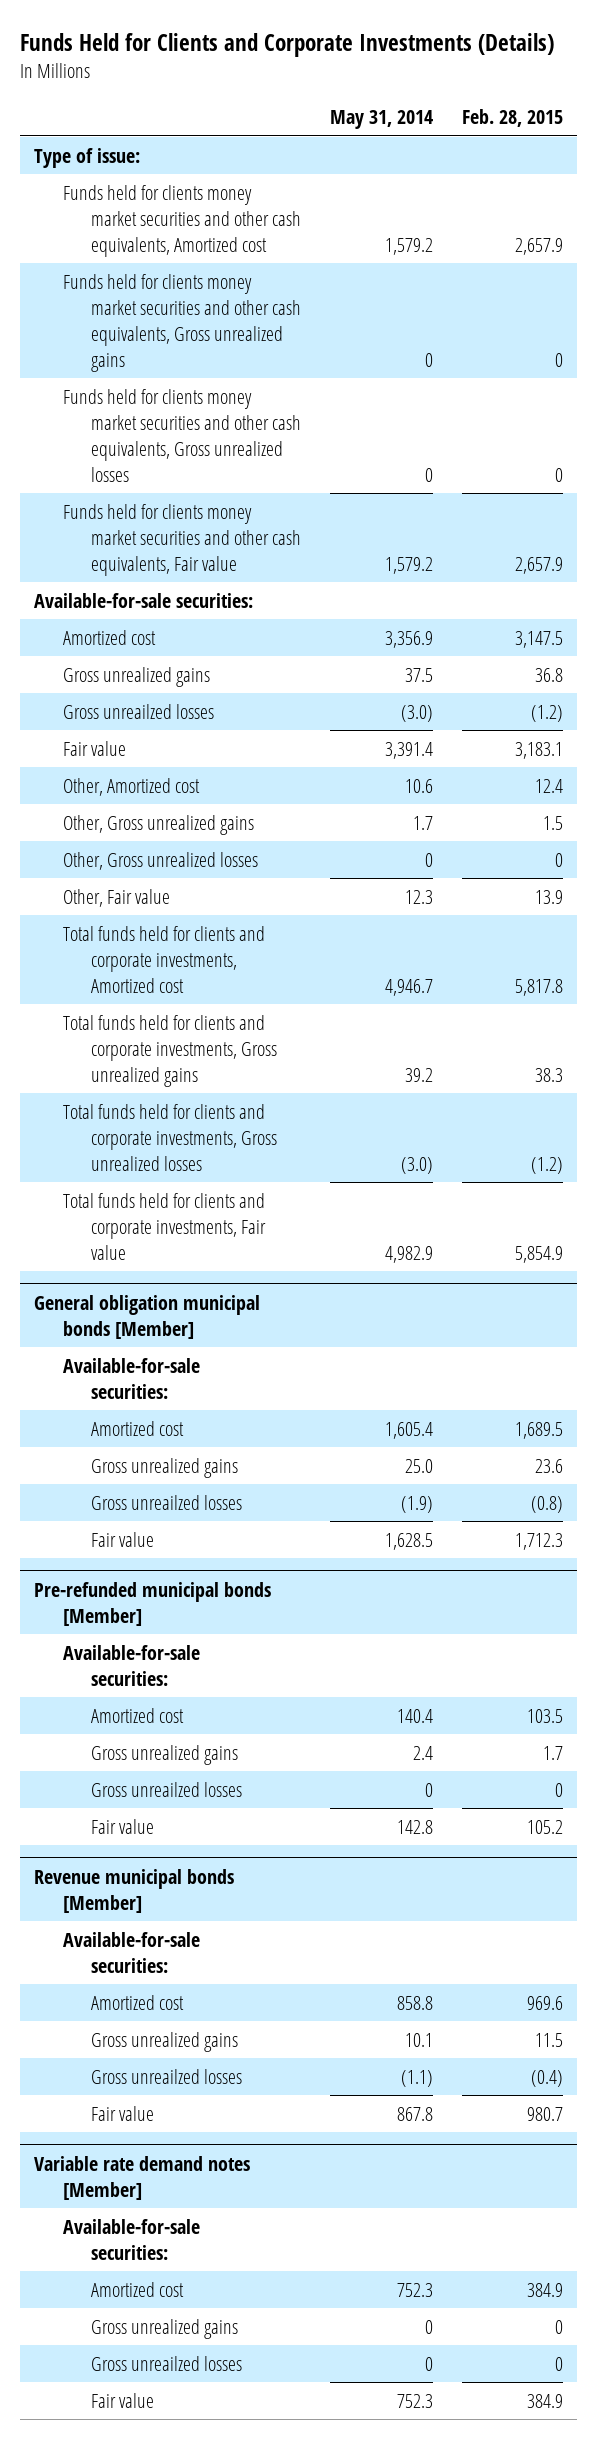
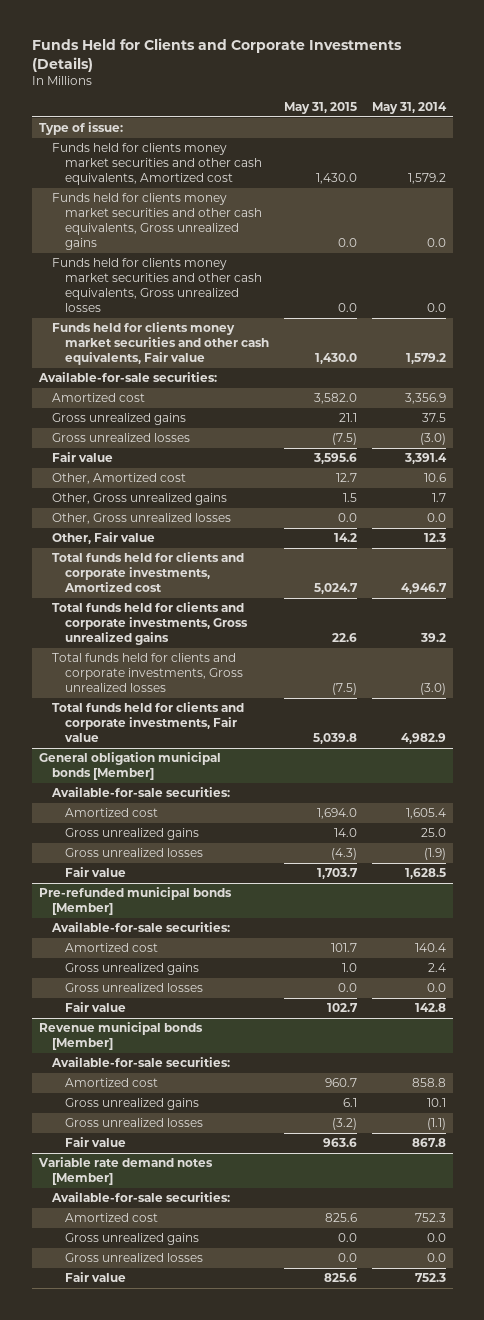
- | May 31, 2014 | Feb. 28, 2015
+ | May 31, 2015 | May 31, 2014
- Funds held for clients money market securities and other cash equivalents, Gross unrealized gains | 0 | 0
- Funds held for clients money market securities and other cash equivalents, Gross unrealized losses | 0 | 0
+ Funds held for clients money market securities and other cash equivalents, Gross unrealized gains | 0.0 | 0.0
+ Funds held for clients money market securities and other cash equivalents, Gross unrealized losses | 0.0 | 0.0
- Gross unreailzed losses | (3.0) | (1.2)
+ Gross unrealized losses | (7.5) | (3.0)
- Other, Gross unrealized losses | 0 | 0
+ Other, Gross unrealized losses | 0.0 | 0.0
@ General obligation municipal bonds [Member]
- Gross unreailzed losses | (1.9) | (0.8)
+ Gross unrealized losses | (4.3) | (1.9)
@ Pre-refunded municipal bonds [Member]
- Gross unreailzed losses | 0 | 0
+ Gross unrealized losses | 0.0 | 0.0
@ Revenue municipal bonds [Member]
- Gross unreailzed losses | (1.1) | (0.4)
+ Gross unrealized losses | (3.2) | (1.1)
@ Variable rate demand notes [Member]
- Gross unrealized gains | 0 | 0
- Gross unreailzed losses | 0 | 0
+ Gross unrealized gains | 0.0 | 0.0
+ Gross unrealized losses | 0.0 | 0.0

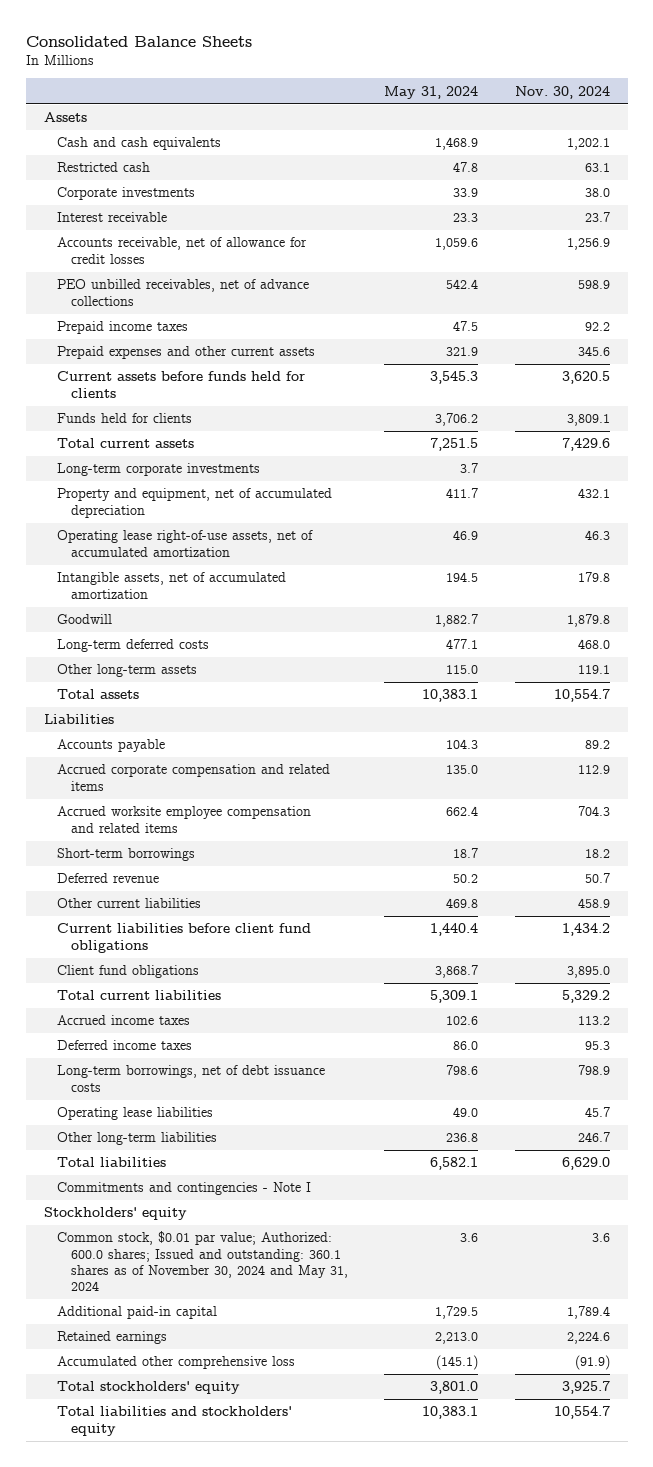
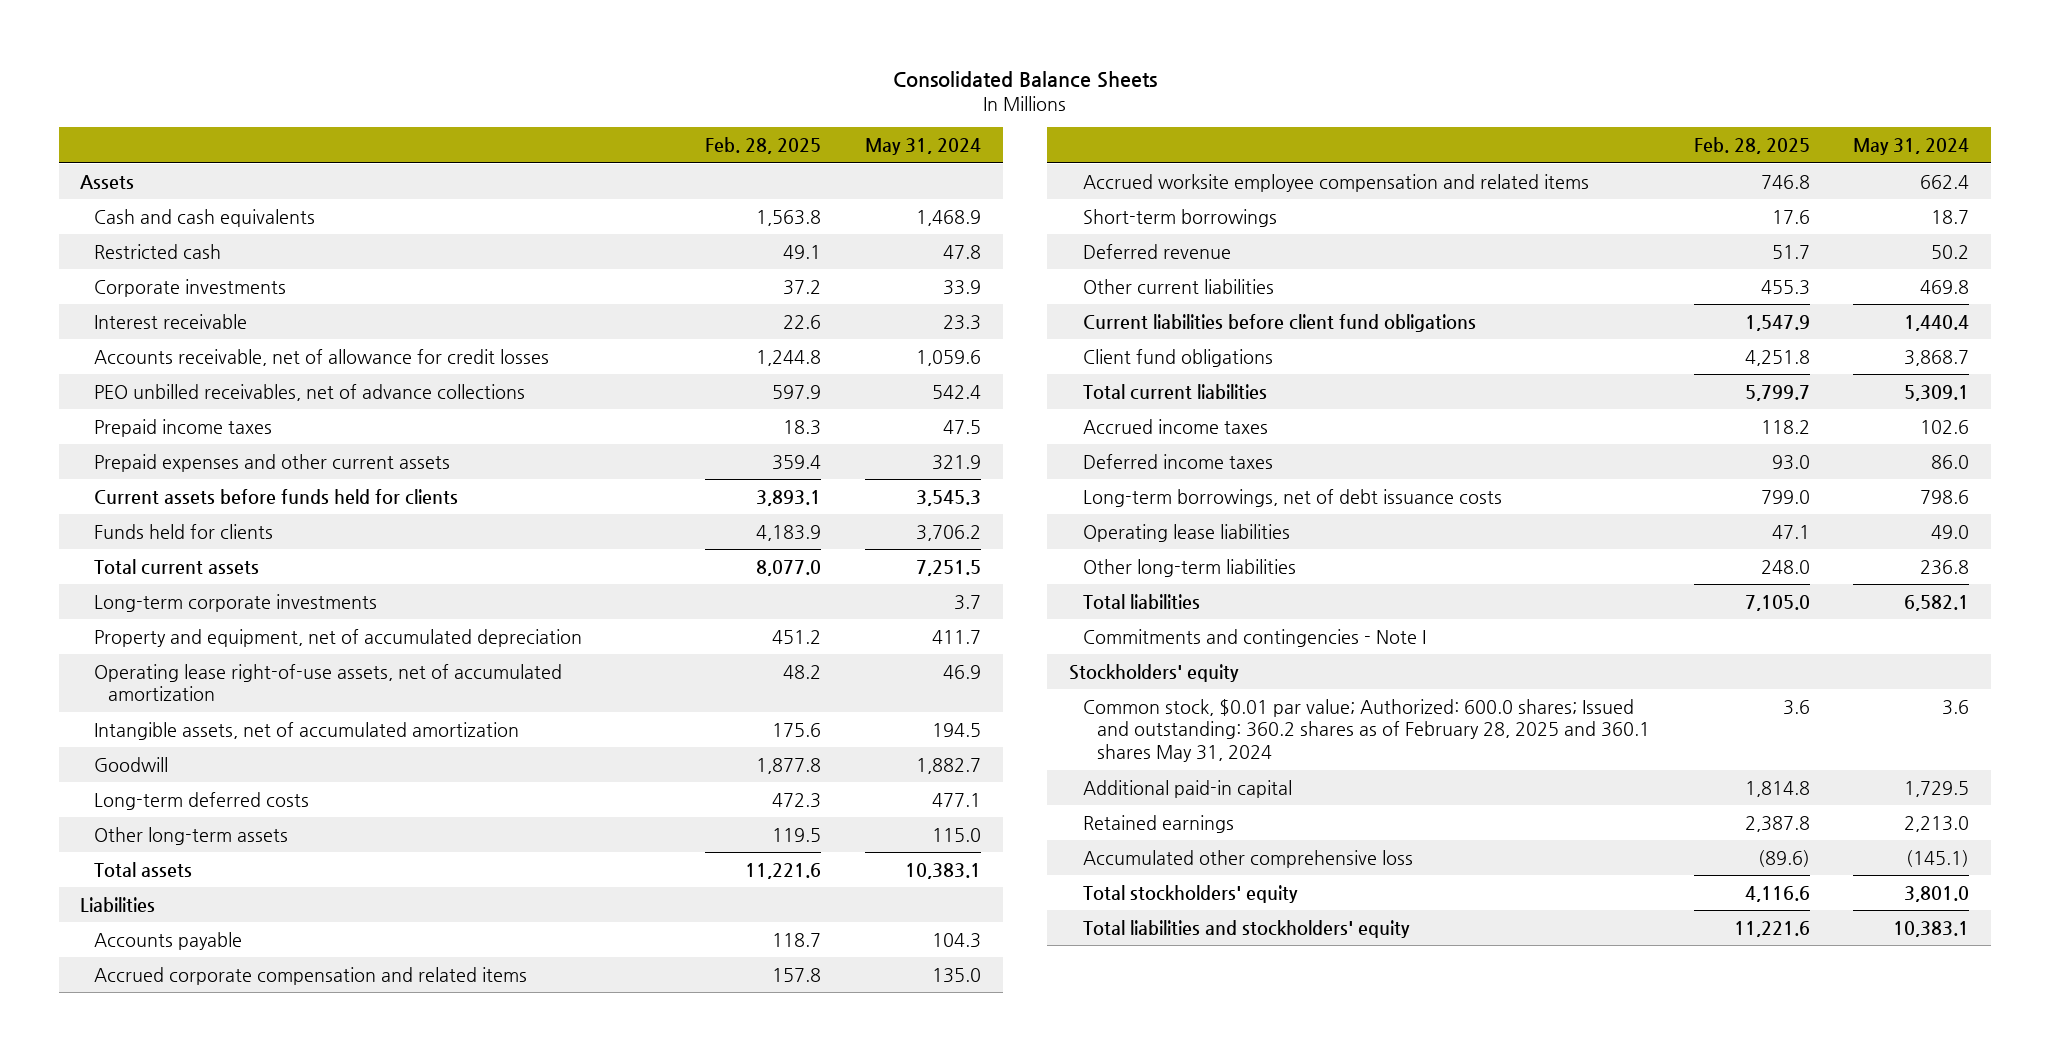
- | May 31, 2024 | Nov. 30, 2024
+ | Feb. 28, 2025 | May 31, 2024
- Common stock, $0.01 par value; Authorized: 600.0 shares; Issued and outstanding: 360.1 shares as of November 30, 2024 and May 31, 2024 | 3.6 | 3.6
+ Common stock, $0.01 par value; Authorized: 600.0 shares; Issued and outstanding: 360.2 shares as of February 28, 2025 and 360.1 shares May 31, 2024 | 3.6 | 3.6

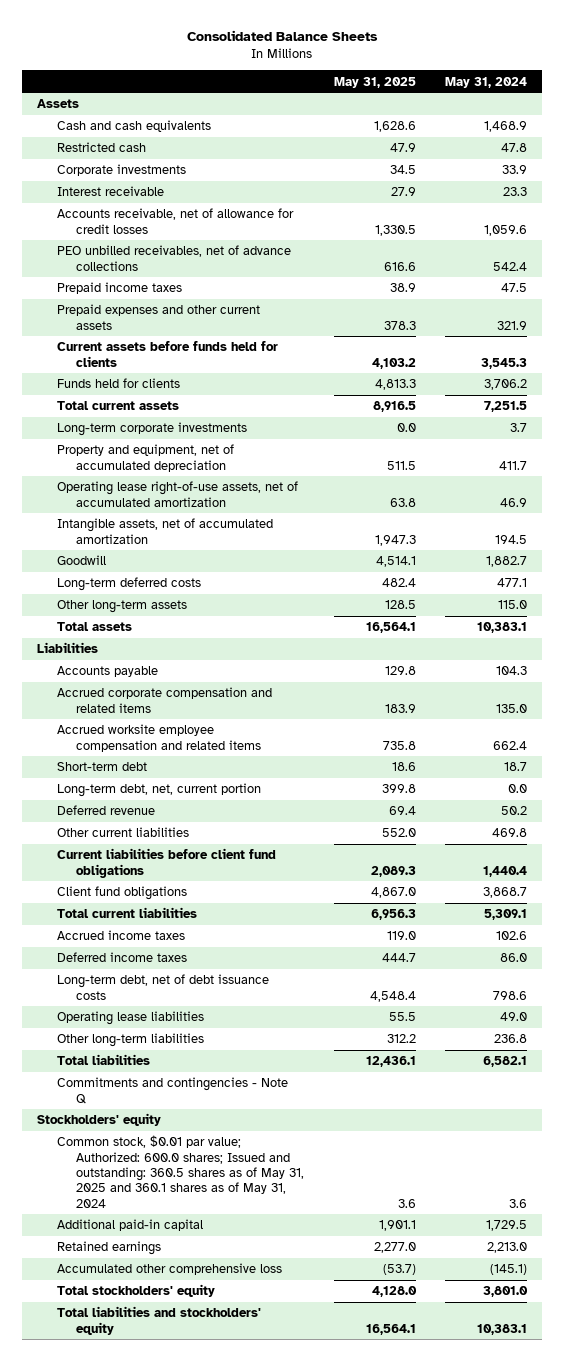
- | Feb. 28, 2025 | May 31, 2024
+ | May 31, 2025 | May 31, 2024
- Short-term borrowings | 17.6 | 18.7
+ Short-term debt | 18.6 | 18.7
+ Long-term debt, net, current portion | 399.8 | 0.0
- Long-term borrowings, net of debt issuance costs | 799.0 | 798.6
+ Long-term debt, net of debt issuance costs | 4,548.4 | 798.6
- Commitments and contingencies - Note I
+ Commitments and contingencies - Note Q
- Common stock, $0.01 par value; Authorized: 600.0 shares; Issued and outstanding: 360.2 shares as of February 28, 2025 and 360.1 shares May 31, 2024 | 3.6 | 3.6
+ Common stock, $0.01 par value; Authorized: 600.0 shares; Issued and outstanding: 360.5 shares as of May 31, 2025 and 360.1 shares as of May 31, 2024 | 3.6 | 3.6

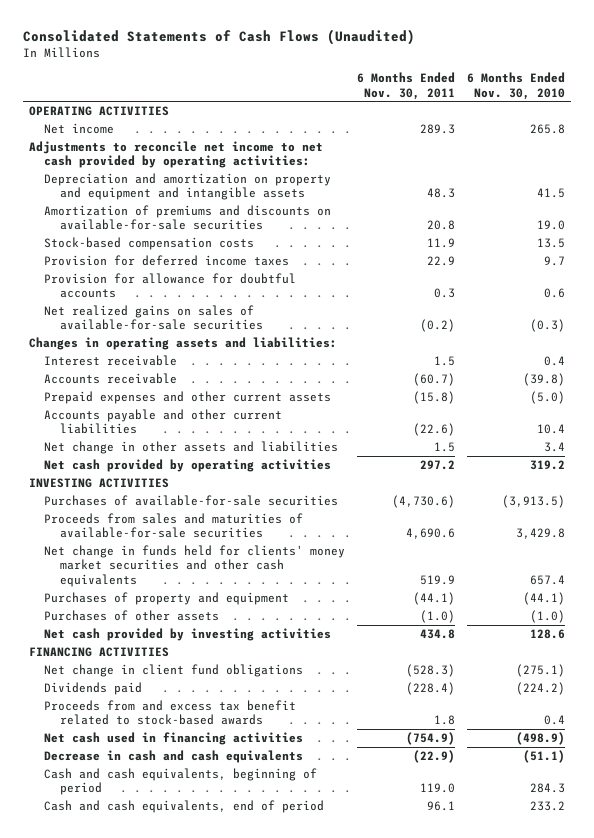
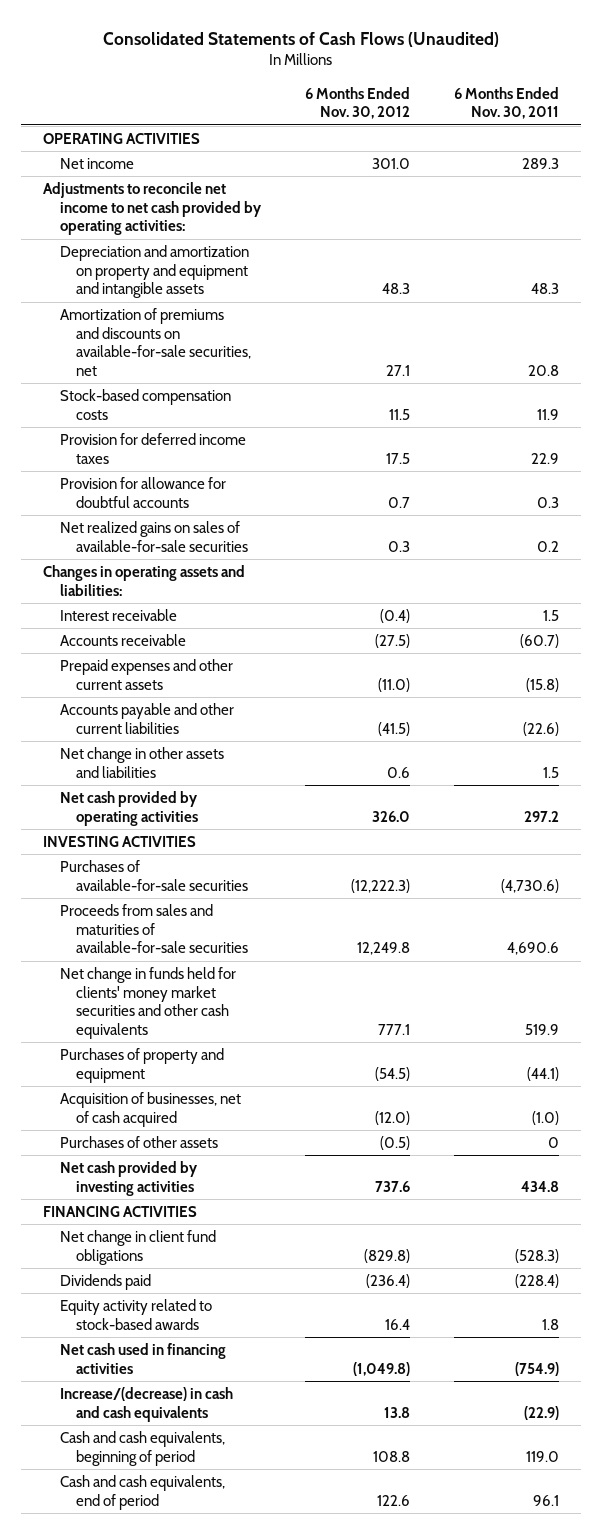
- | 6 Months Ended Nov. 30, 2011 | 6 Months Ended Nov. 30, 2010
+ | 6 Months Ended Nov. 30, 2012 | 6 Months Ended Nov. 30, 2011
- Amortization of premiums and discounts on available-for-sale securities | 20.8 | 19.0
+ Amortization of premiums and discounts on available-for-sale securities, net | 27.1 | 20.8
- Net realized gains on sales of available-for-sale securities | (0.2) | (0.3)
+ Net realized gains on sales of available-for-sale securities | 0.3 | 0.2
- Purchases of other assets | (1.0) | (1.0)
+ Acquisition of businesses, net of cash acquired | (12.0) | (1.0)
+ Purchases of other assets | (0.5) | 0
- Proceeds from and excess tax benefit related to stock-based awards | 1.8 | 0.4
+ Equity activity related to stock-based awards | 16.4 | 1.8
- Decrease in cash and cash equivalents | (22.9) | (51.1)
+ Increase/(decrease) in cash and cash equivalents | 13.8 | (22.9)

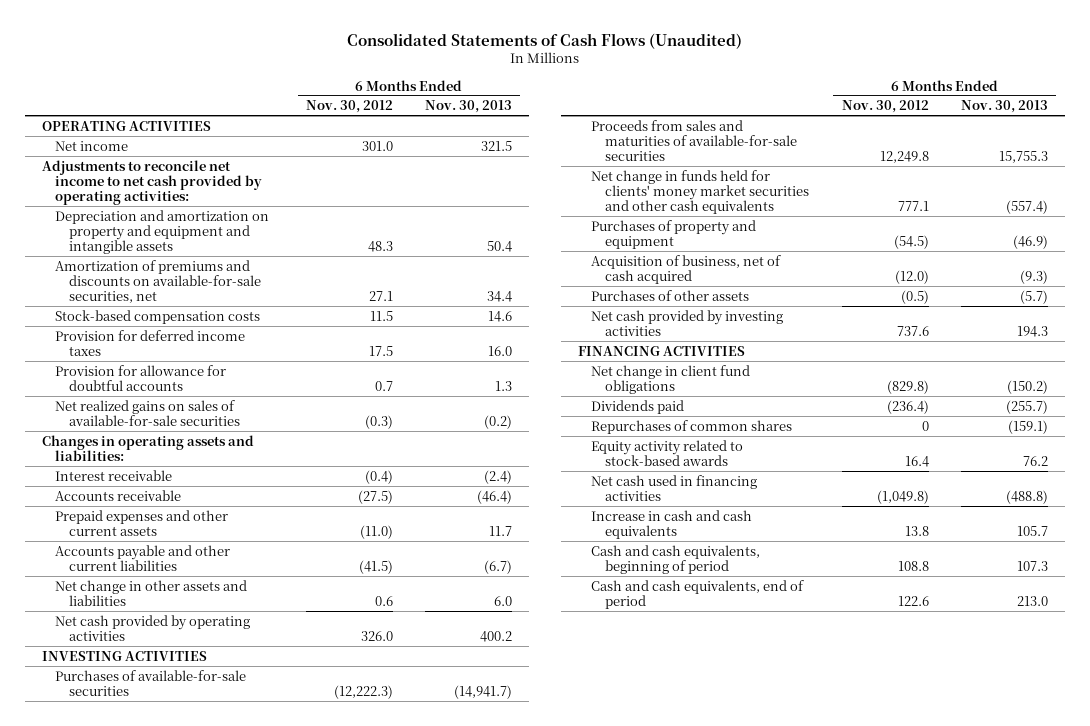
- | 6 Months Ended Nov. 30, 2012 | 6 Months Ended Nov. 30, 2011
+ | 6 Months Ended Nov. 30, 2012 | 6 Months Ended Nov. 30, 2013
- Net realized gains on sales of available-for-sale securities | 0.3 | 0.2
+ Net realized gains on sales of available-for-sale securities | (0.3) | (0.2)
- Acquisition of businesses, net of cash acquired | (12.0) | (1.0)
+ Acquisition of business, net of cash acquired | (12.0) | (9.3)
+ Repurchases of common shares | 0 | (159.1)
- Increase/(decrease) in cash and cash equivalents | 13.8 | (22.9)
+ Increase in cash and cash equivalents | 13.8 | 105.7

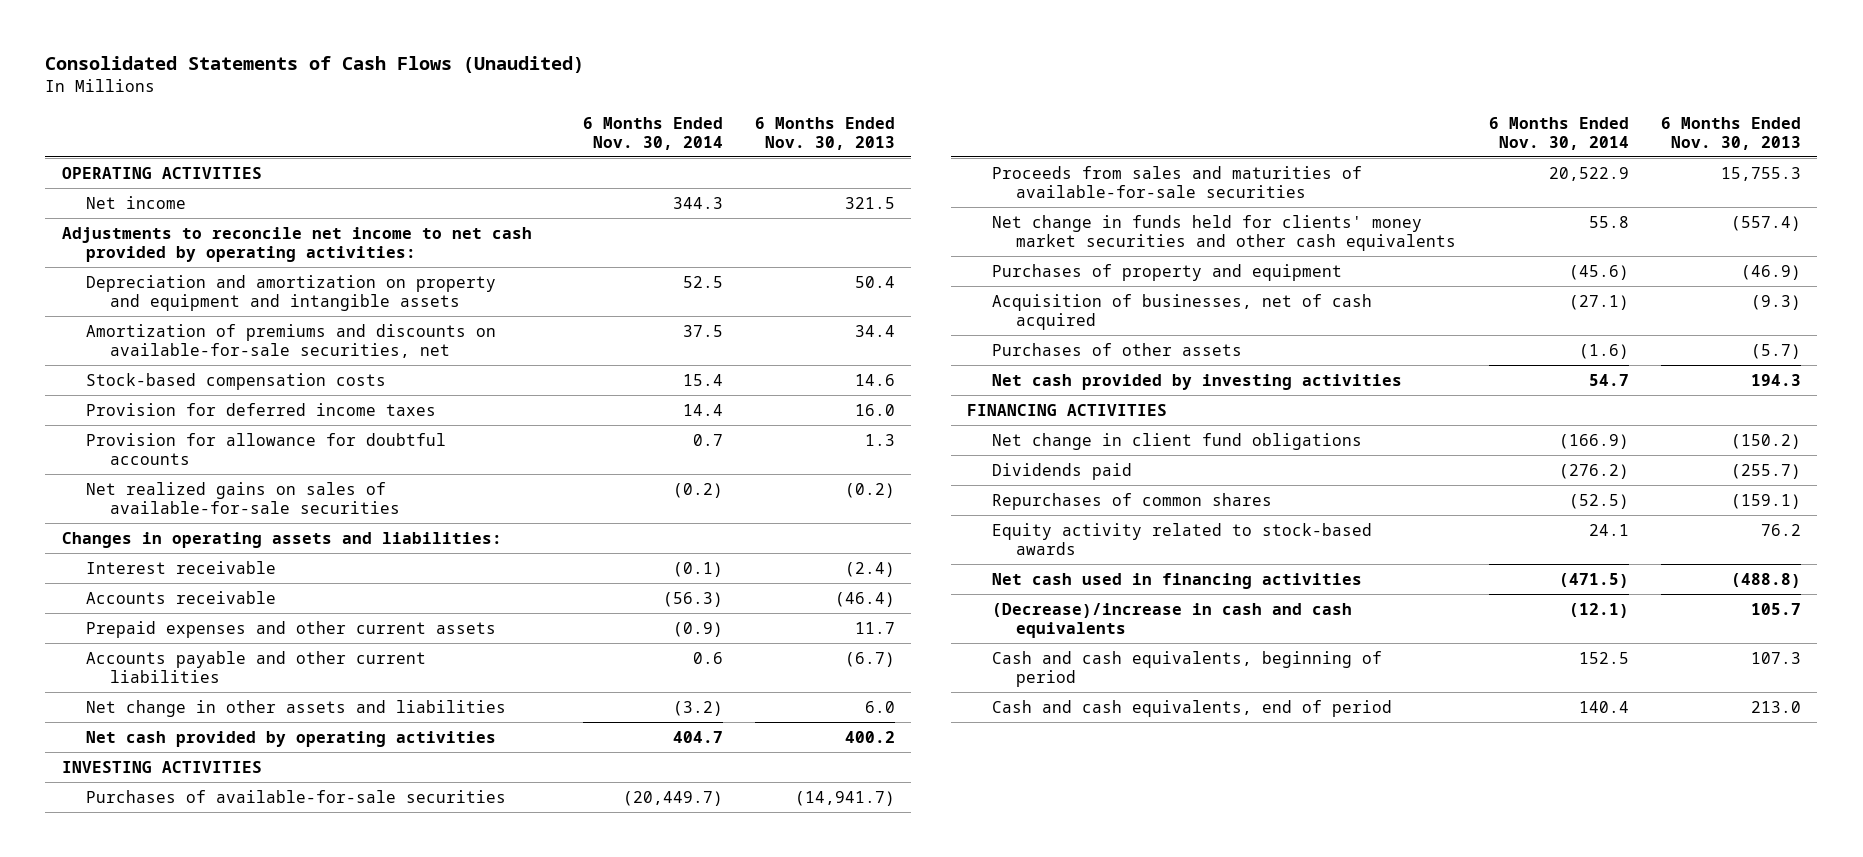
- | 6 Months Ended Nov. 30, 2012 | 6 Months Ended Nov. 30, 2013
+ | 6 Months Ended Nov. 30, 2014 | 6 Months Ended Nov. 30, 2013
- Acquisition of business, net of cash acquired | (12.0) | (9.3)
+ Acquisition of businesses, net of cash acquired | (27.1) | (9.3)
- Increase in cash and cash equivalents | 13.8 | 105.7
+ (Decrease)/increase in cash and cash equivalents | (12.1) | 105.7

